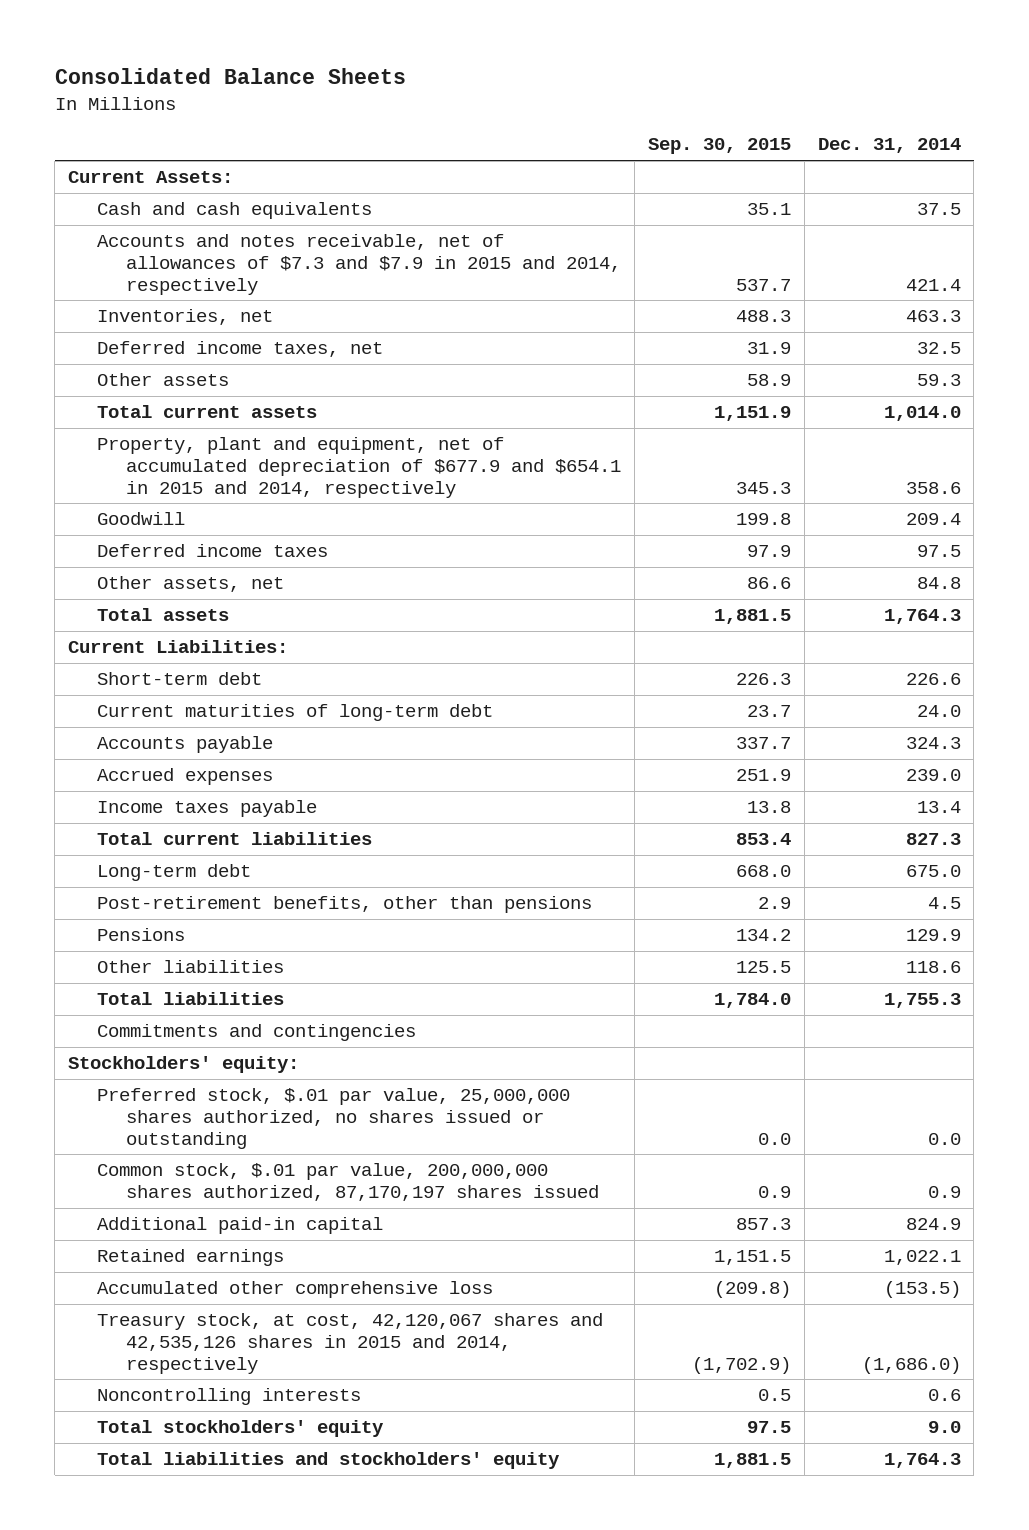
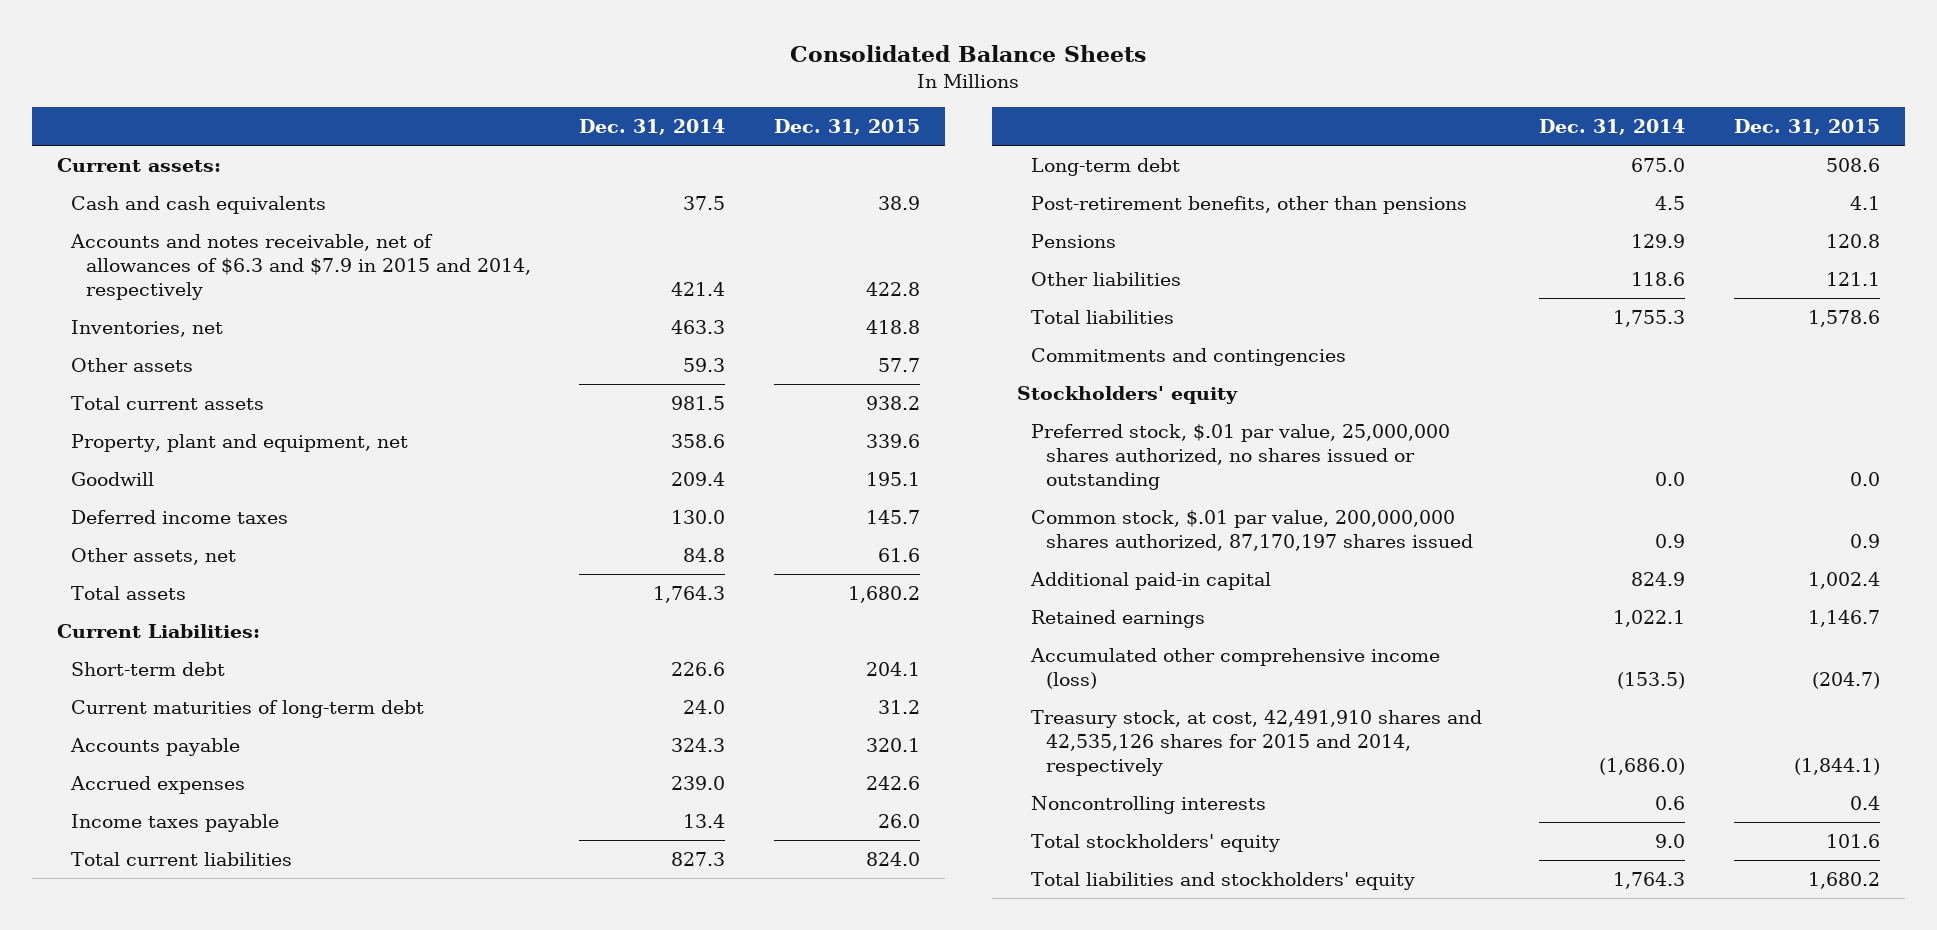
- | Sep. 30, 2015 | Dec. 31, 2014
+ | Dec. 31, 2014 | Dec. 31, 2015
- Current Assets:
+ Current assets:
- Accounts and notes receivable, net of allowances of $7.3 and $7.9 in 2015 and 2014, respectively | 537.7 | 421.4
+ Accounts and notes receivable, net of allowances of $6.3 and $7.9 in 2015 and 2014, respectively | 421.4 | 422.8
- Deferred income taxes, net | 31.9 | 32.5
- Total current assets | 1,151.9 | 1,014.0
- Property, plant and equipment, net of accumulated depreciation of $677.9 and $654.1 in 2015 and 2014, respectively | 345.3 | 358.6
+ Total current assets | 981.5 | 938.2
+ Property, plant and equipment, net | 358.6 | 339.6
- Deferred income taxes | 97.9 | 97.5
+ Deferred income taxes | 130.0 | 145.7
- Stockholders' equity:
+ Stockholders' equity
- Accumulated other comprehensive loss | (209.8) | (153.5)
- Treasury stock, at cost, 42,120,067 shares and 42,535,126 shares in 2015 and 2014, respectively | (1,702.9) | (1,686.0)
+ Accumulated other comprehensive income (loss) | (153.5) | (204.7)
+ Treasury stock, at cost, 42,491,910 shares and 42,535,126 shares for 2015 and 2014, respectively | (1,686.0) | (1,844.1)

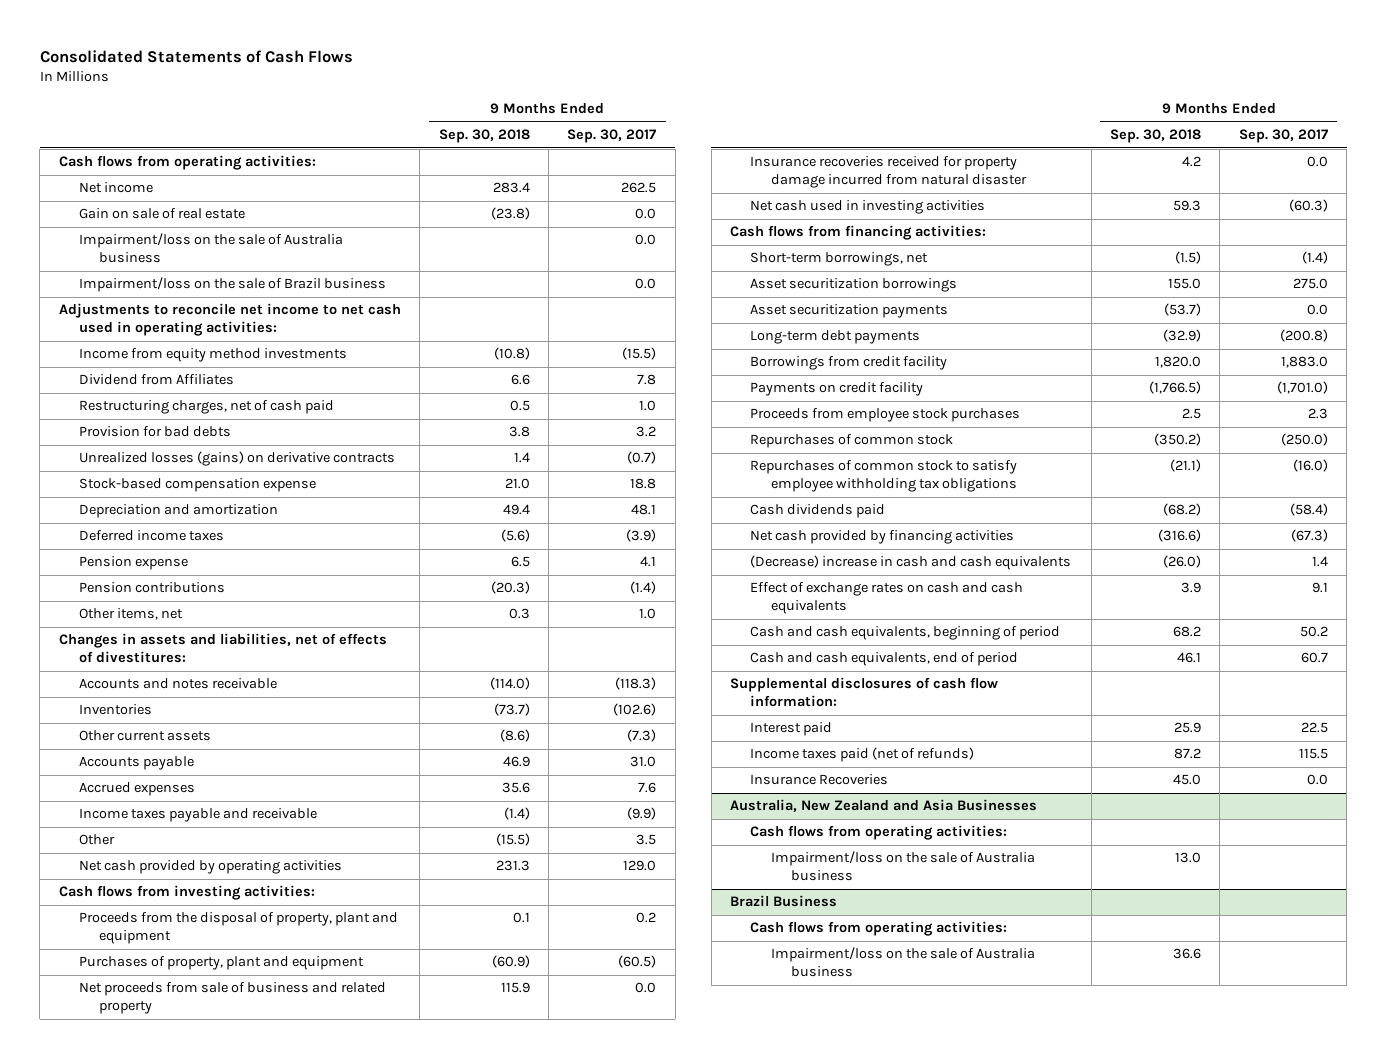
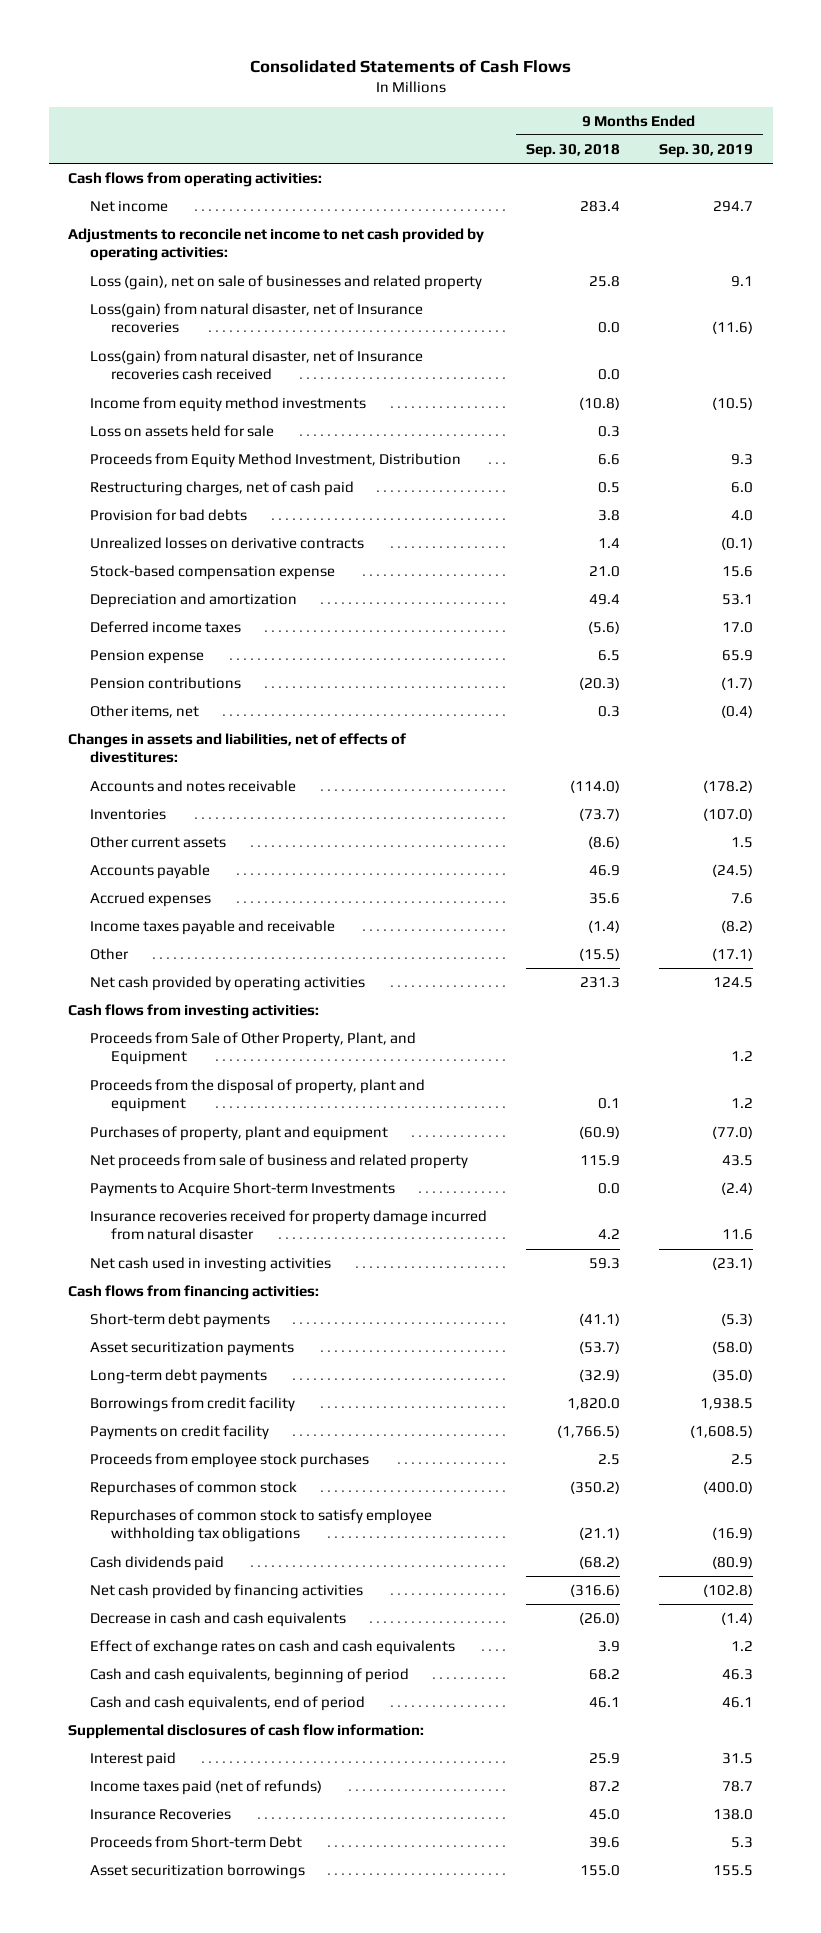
- | 9 Months Ended Sep. 30, 2018 | 9 Months Ended Sep. 30, 2017
+ | 9 Months Ended Sep. 30, 2018 | 9 Months Ended Sep. 30, 2019
- Gain on sale of real estate | (23.8) | 0.0
- Impairment/loss on the sale of Australia business | | 0.0
- Impairment/loss on the sale of Brazil business | | 0.0
- Adjustments to reconcile net income to net cash used in operating activities:
+ Adjustments to reconcile net income to net cash provided by operating activities:
+ Loss (gain), net on sale of businesses and related property | 25.8 | 9.1
+ Loss(gain) from natural disaster, net of Insurance recoveries | 0.0 | (11.6)
+ Loss(gain) from natural disaster, net of Insurance recoveries cash received | 0.0 |
- Dividend from Affiliates | 6.6 | 7.8
+ Loss on assets held for sale | 0.3 |
+ Proceeds from Equity Method Investment, Distribution | 6.6 | 9.3
- Unrealized losses (gains) on derivative contracts | 1.4 | (0.7)
+ Unrealized losses on derivative contracts | 1.4 | (0.1)
+ Proceeds from Sale of Other Property, Plant, and Equipment | | 1.2
+ Payments to Acquire Short-term Investments | 0.0 | (2.4)
- Short-term borrowings, net | (1.5) | (1.4)
+ Short-term debt payments | (41.1) | (5.3)
- (Decrease) increase in cash and cash equivalents | (26.0) | 1.4
+ Decrease in cash and cash equivalents | (26.0) | (1.4)
- Australia, New Zealand and Asia Businesses
- Cash flows from operating activities:
- Impairment/loss on the sale of Australia business | 13.0 |
- Brazil Business
- Cash flows from operating activities:
- Impairment/loss on the sale of Australia business | 36.6 |
+ Proceeds from Short-term Debt | 39.6 | 5.3
moved down: Asset securitization borrowings | 155.0 | 155.5

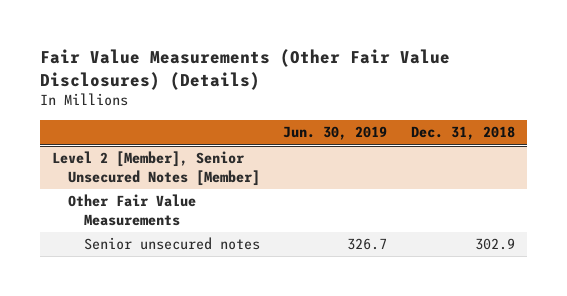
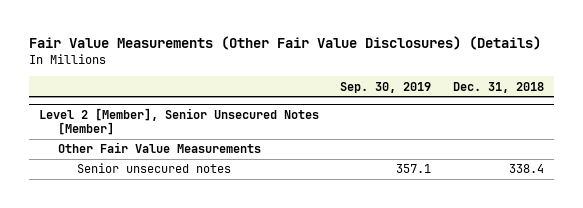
- | Jun. 30, 2019 | Dec. 31, 2018
+ | Sep. 30, 2019 | Dec. 31, 2018
@ Level 2 [Member], Senior Unsecured Notes [Member]
- Senior unsecured notes | 326.7 | 302.9
+ Senior unsecured notes | 357.1 | 338.4

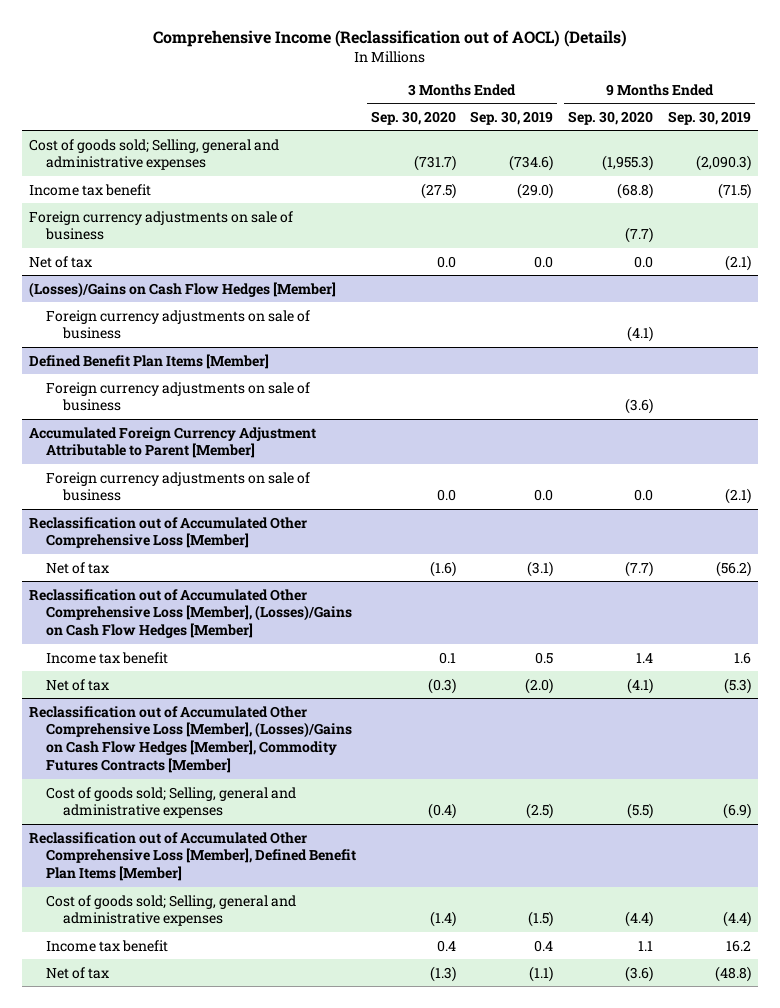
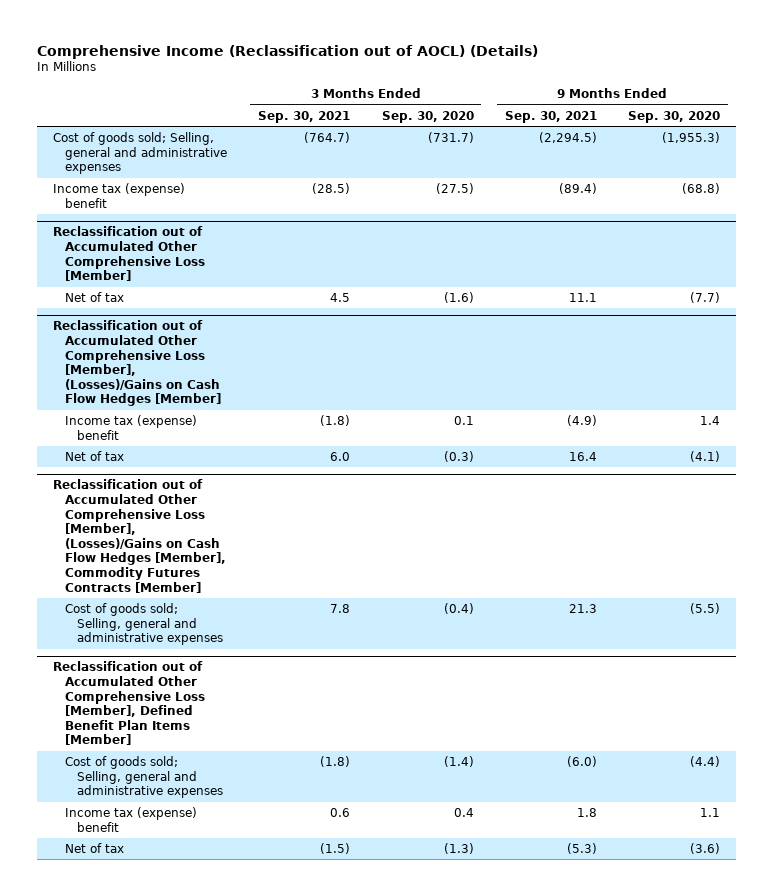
- | 3 Months Ended Sep. 30, 2020 | 3 Months Ended Sep. 30, 2019 | 9 Months Ended Sep. 30, 2020 | 9 Months Ended Sep. 30, 2019
+ | 3 Months Ended Sep. 30, 2021 | 3 Months Ended Sep. 30, 2020 | 9 Months Ended Sep. 30, 2021 | 9 Months Ended Sep. 30, 2020
- Income tax benefit | (27.5) | (29.0) | (68.8) | (71.5)
- Foreign currency adjustments on sale of business | | | (7.7) |
- Net of tax | 0.0 | 0.0 | 0.0 | (2.1)
- (Losses)/Gains on Cash Flow Hedges [Member]
- Foreign currency adjustments on sale of business | | | (4.1) |
- Defined Benefit Plan Items [Member]
- Foreign currency adjustments on sale of business | | | (3.6) |
- Accumulated Foreign Currency Adjustment Attributable to Parent [Member]
- Foreign currency adjustments on sale of business | 0.0 | 0.0 | 0.0 | (2.1)
+ Income tax (expense) benefit | (28.5) | (27.5) | (89.4) | (68.8)
@ Reclassification out of Accumulated Other Comprehensive Loss [Member], (Losses)/Gains on Cash Flow Hedges [Member]
- Income tax benefit | 0.1 | 0.5 | 1.4 | 1.6
+ Income tax (expense) benefit | (1.8) | 0.1 | (4.9) | 1.4
@ Reclassification out of Accumulated Other Comprehensive Loss [Member], Defined Benefit Plan Items [Member]
- Income tax benefit | 0.4 | 0.4 | 1.1 | 16.2
+ Income tax (expense) benefit | 0.6 | 0.4 | 1.8 | 1.1

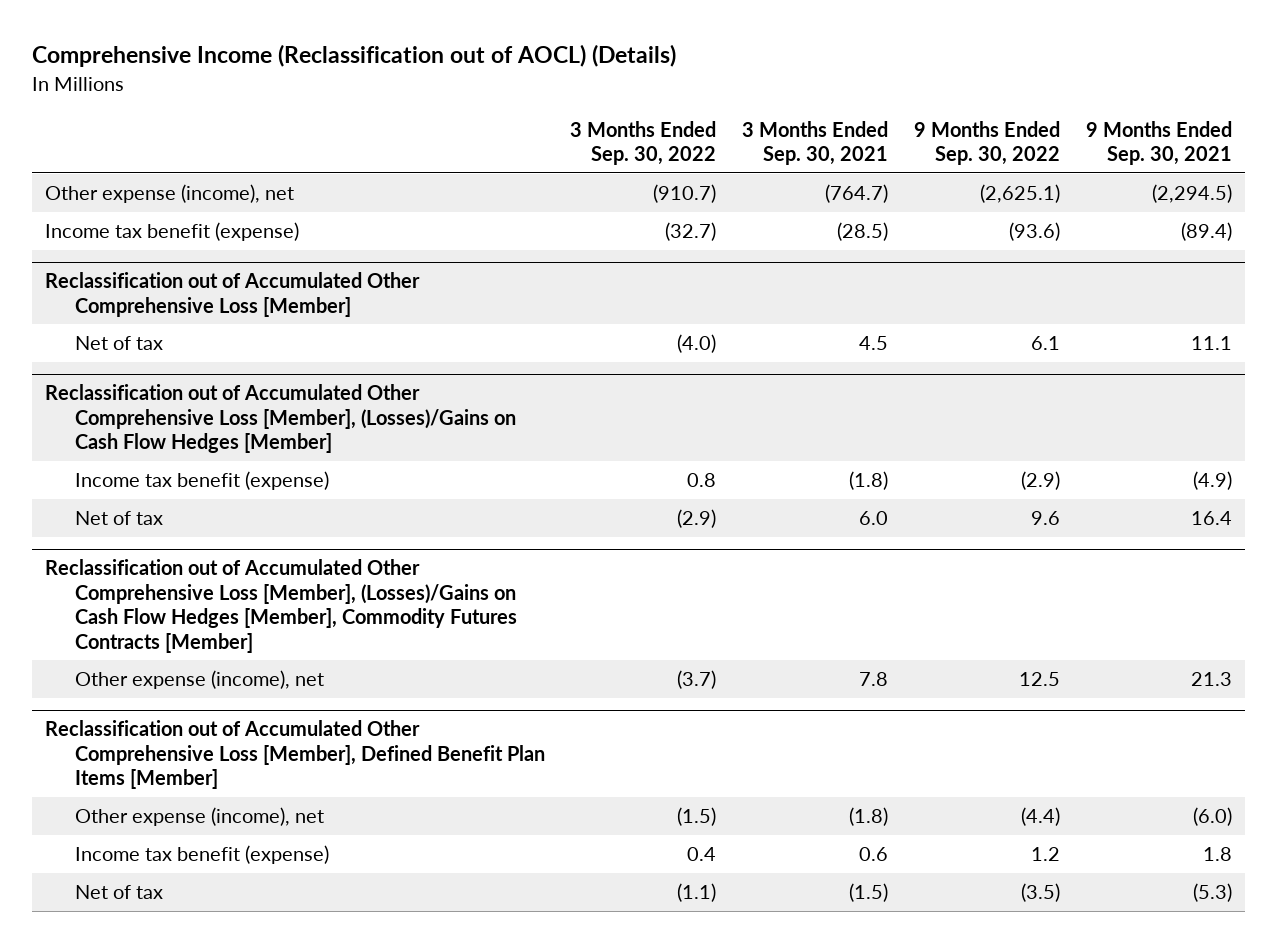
- | 3 Months Ended Sep. 30, 2021 | 3 Months Ended Sep. 30, 2020 | 9 Months Ended Sep. 30, 2021 | 9 Months Ended Sep. 30, 2020
+ | 3 Months Ended Sep. 30, 2022 | 3 Months Ended Sep. 30, 2021 | 9 Months Ended Sep. 30, 2022 | 9 Months Ended Sep. 30, 2021
- Cost of goods sold; Selling, general and administrative expenses | (764.7) | (731.7) | (2,294.5) | (1,955.3)
- Income tax (expense) benefit | (28.5) | (27.5) | (89.4) | (68.8)
+ Other expense (income), net | (910.7) | (764.7) | (2,625.1) | (2,294.5)
+ Income tax benefit (expense) | (32.7) | (28.5) | (93.6) | (89.4)
@ Reclassification out of Accumulated Other Comprehensive Loss [Member], (Losses)/Gains on Cash Flow Hedges [Member]
- Income tax (expense) benefit | (1.8) | 0.1 | (4.9) | 1.4
+ Income tax benefit (expense) | 0.8 | (1.8) | (2.9) | (4.9)
@ Reclassification out of Accumulated Other Comprehensive Loss [Member], (Losses)/Gains on Cash Flow Hedges [Member], Commodity Futures Contracts [Member]
- Cost of goods sold; Selling, general and administrative expenses | 7.8 | (0.4) | 21.3 | (5.5)
+ Other expense (income), net | (3.7) | 7.8 | 12.5 | 21.3
@ Reclassification out of Accumulated Other Comprehensive Loss [Member], Defined Benefit Plan Items [Member]
- Cost of goods sold; Selling, general and administrative expenses | (1.8) | (1.4) | (6.0) | (4.4)
- Income tax (expense) benefit | 0.6 | 0.4 | 1.8 | 1.1
+ Other expense (income), net | (1.5) | (1.8) | (4.4) | (6.0)
+ Income tax benefit (expense) | 0.4 | 0.6 | 1.2 | 1.8

